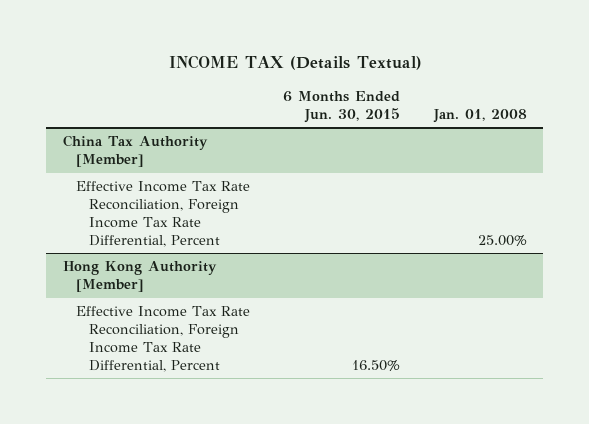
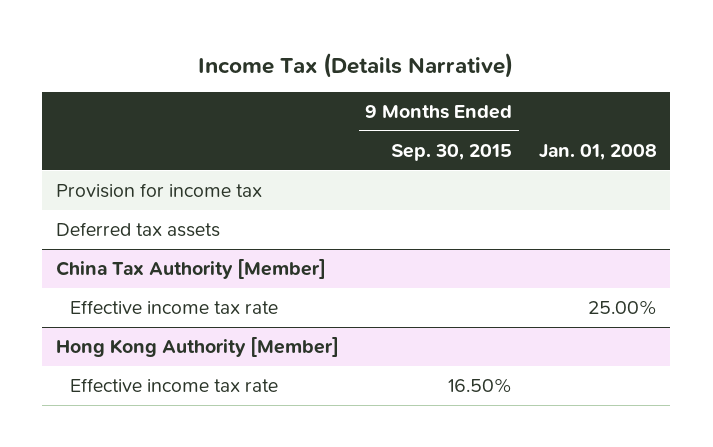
- INCOME TAX (Details Textual)
+ Income Tax (Details Narrative)
- | 6 Months Ended Jun. 30, 2015 | Jan. 01, 2008
+ | 9 Months Ended Sep. 30, 2015 | Jan. 01, 2008
+ Provision for income tax
+ Deferred tax assets
@ China Tax Authority [Member]
- Effective Income Tax Rate Reconciliation, Foreign Income Tax Rate Differential, Percent | | 25.00%
+ Effective income tax rate | | 25.00%
@ Hong Kong Authority [Member]
- Effective Income Tax Rate Reconciliation, Foreign Income Tax Rate Differential, Percent | 16.50% |
+ Effective income tax rate | 16.50% |

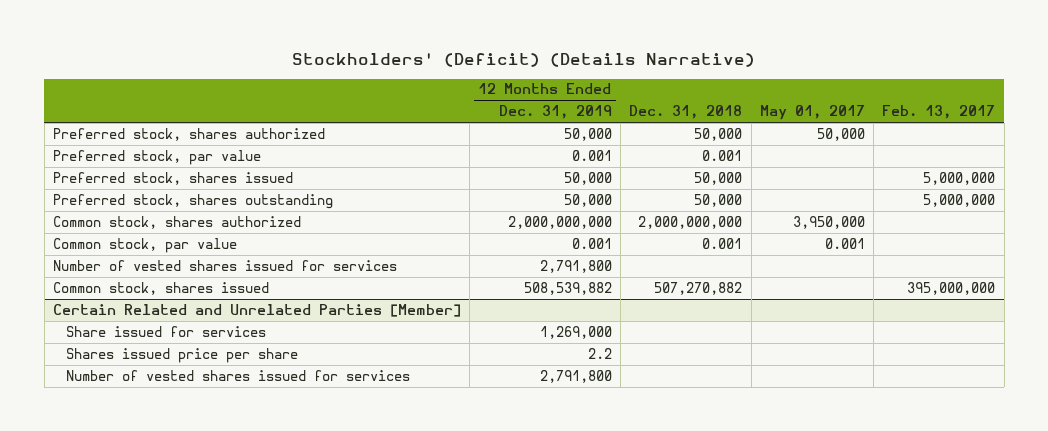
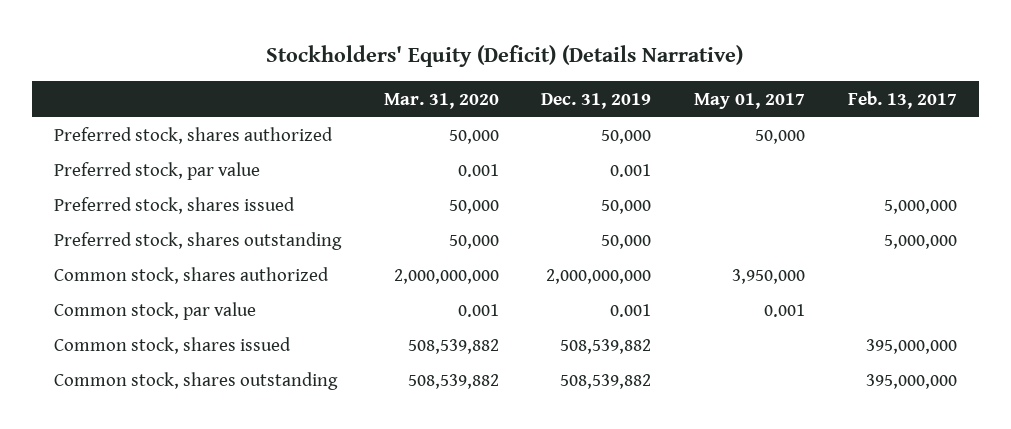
- Stockholders' (Deficit) (Details Narrative)
+ Stockholders' Equity (Deficit) (Details Narrative)
- | 12 Months Ended Dec. 31, 2019 | Dec. 31, 2018 | May 01, 2017 | Feb. 13, 2017
+ | Mar. 31, 2020 | Dec. 31, 2019 | May 01, 2017 | Feb. 13, 2017
- Number of vested shares issued for services | 2,791,800 | | |
- Certain Related and Unrelated Parties [Member]
- Share issued for services | 1,269,000 | | |
- Shares issued price per share | 2.2 | | |
- Number of vested shares issued for services | 2,791,800 | | |
+ Common stock, shares outstanding | 508,539,882 | 508,539,882 | | 395,000,000

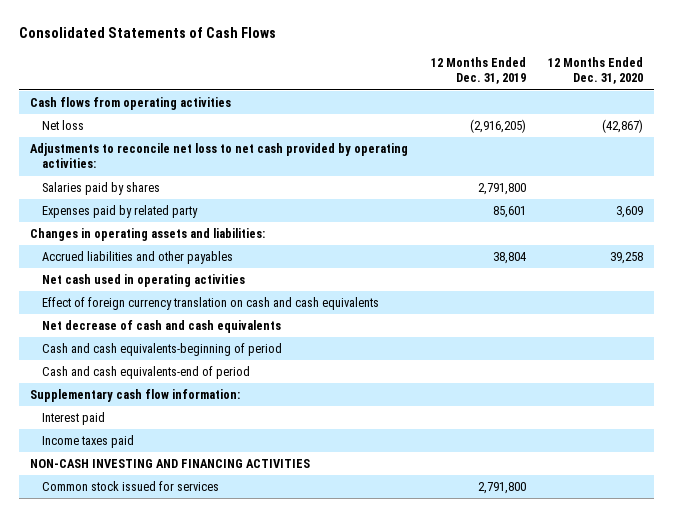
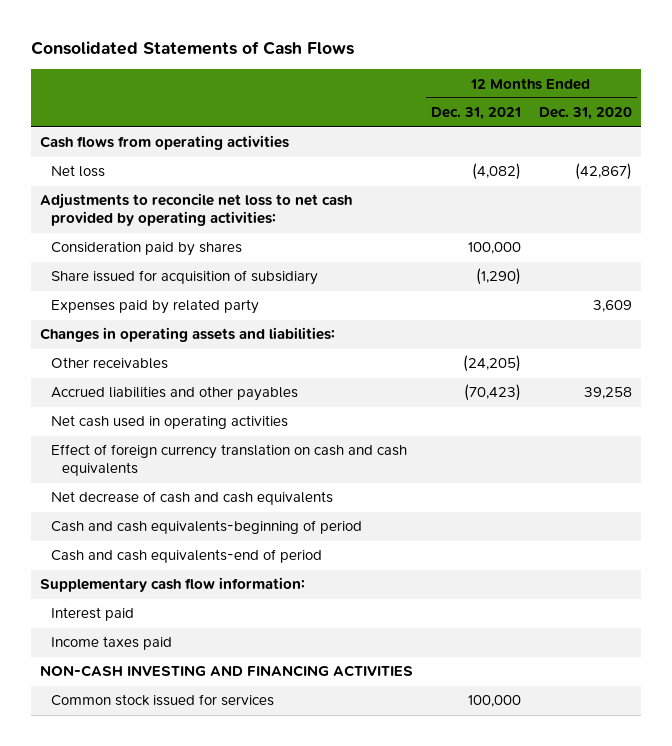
- | 12 Months Ended Dec. 31, 2019 | 12 Months Ended Dec. 31, 2020
+ | 12 Months Ended Dec. 31, 2021 | 12 Months Ended Dec. 31, 2020
- Salaries paid by shares | 2,791,800 |
+ Consideration paid by shares | 100,000 |
+ Share issued for acquisition of subsidiary | (1,290) |
+ Other receivables | (24,205) |

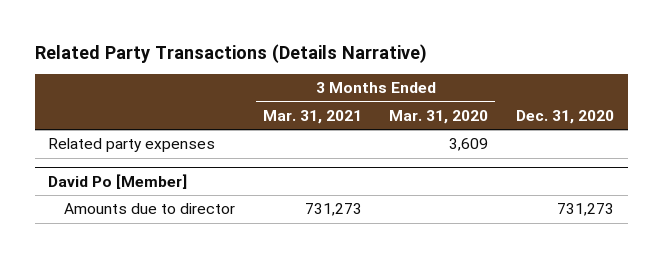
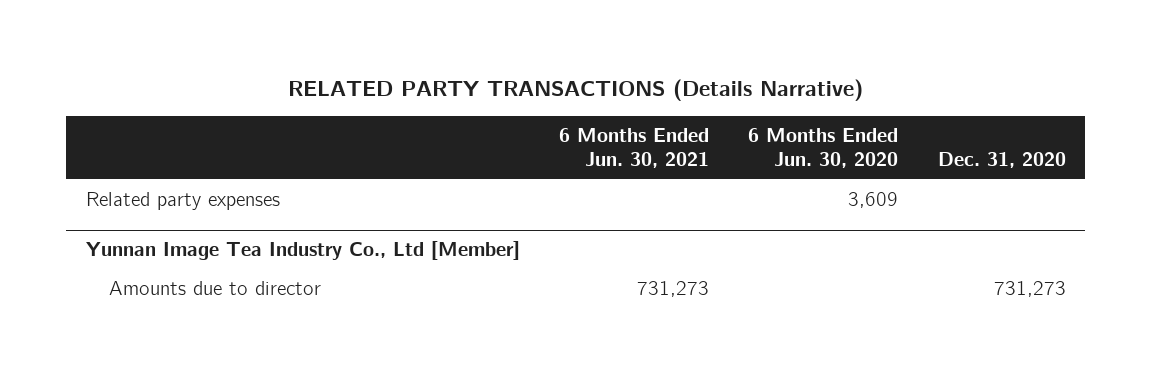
- Related Party Transactions (Details Narrative)
+ RELATED PARTY TRANSACTIONS (Details Narrative)
- | 3 Months Ended Mar. 31, 2021 | 3 Months Ended Mar. 31, 2020 | Dec. 31, 2020
+ | 6 Months Ended Jun. 30, 2021 | 6 Months Ended Jun. 30, 2020 | Dec. 31, 2020
- David Po [Member]
+ Yunnan Image Tea Industry Co., Ltd [Member]

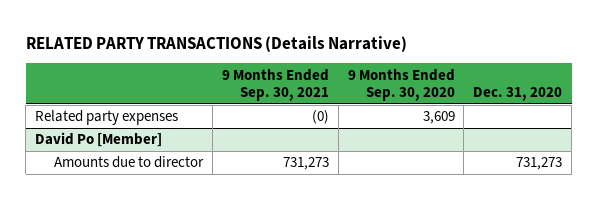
- | 6 Months Ended Jun. 30, 2021 | 6 Months Ended Jun. 30, 2020 | Dec. 31, 2020
+ | 9 Months Ended Sep. 30, 2021 | 9 Months Ended Sep. 30, 2020 | Dec. 31, 2020
- Yunnan Image Tea Industry Co., Ltd [Member]
+ David Po [Member]

